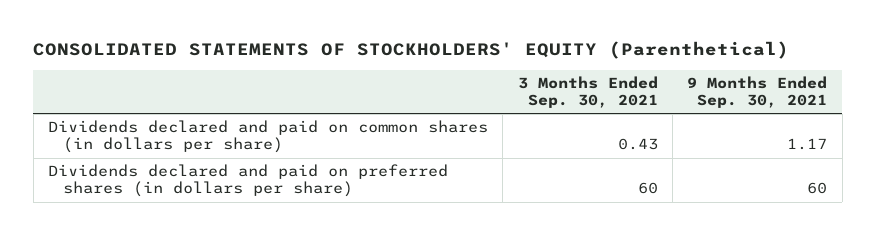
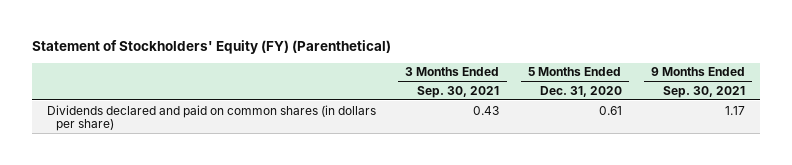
- CONSOLIDATED STATEMENTS OF STOCKHOLDERS' EQUITY (Parenthetical)
+ Statement of Stockholders' Equity (FY) (Parenthetical)
- | 3 Months Ended Sep. 30, 2021 | 9 Months Ended Sep. 30, 2021
+ | 3 Months Ended Sep. 30, 2021 | 5 Months Ended Dec. 31, 2020 | 9 Months Ended Sep. 30, 2021
- Dividends declared and paid on preferred shares (in dollars per share) | 60 | 60

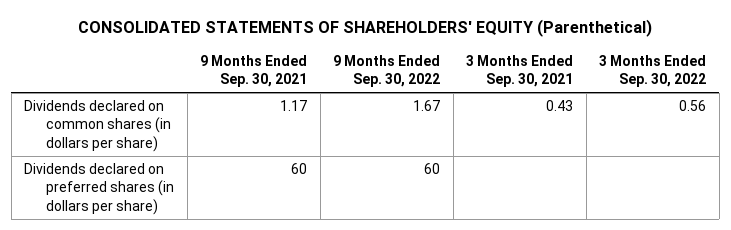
- Statement of Stockholders' Equity (FY) (Parenthetical)
+ CONSOLIDATED STATEMENTS OF SHAREHOLDERS' EQUITY (Parenthetical)
- | 3 Months Ended Sep. 30, 2021 | 5 Months Ended Dec. 31, 2020 | 9 Months Ended Sep. 30, 2021
+ | 9 Months Ended Sep. 30, 2021 | 9 Months Ended Sep. 30, 2022 | 3 Months Ended Sep. 30, 2021 | 3 Months Ended Sep. 30, 2022
- Dividends declared and paid on common shares (in dollars per share) | 0.43 | 0.61 | 1.17
+ Dividends declared on common shares (in dollars per share) | 1.17 | 1.67 | 0.43 | 0.56
+ Dividends declared on preferred shares (in dollars per share) | 60 | 60 | |

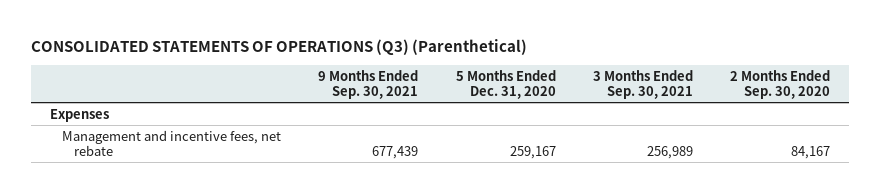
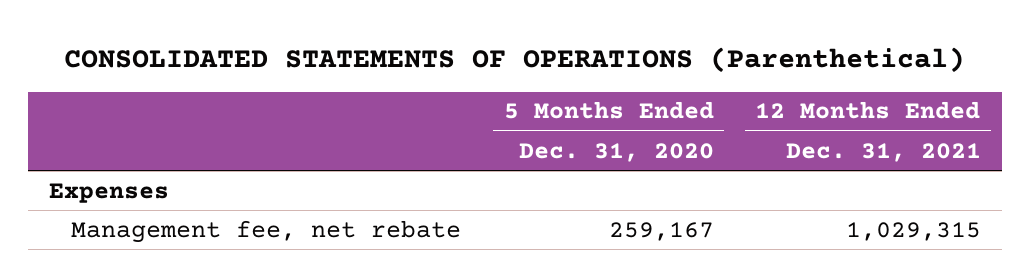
- CONSOLIDATED STATEMENTS OF OPERATIONS (Q3) (Parenthetical)
+ CONSOLIDATED STATEMENTS OF OPERATIONS (Parenthetical)
- | 9 Months Ended Sep. 30, 2021 | 5 Months Ended Dec. 31, 2020 | 3 Months Ended Sep. 30, 2021 | 2 Months Ended Sep. 30, 2020
+ | 5 Months Ended Dec. 31, 2020 | 12 Months Ended Dec. 31, 2021
- Management and incentive fees, net rebate | 677,439 | 259,167 | 256,989 | 84,167
+ Management fee, net rebate | 259,167 | 1,029,315

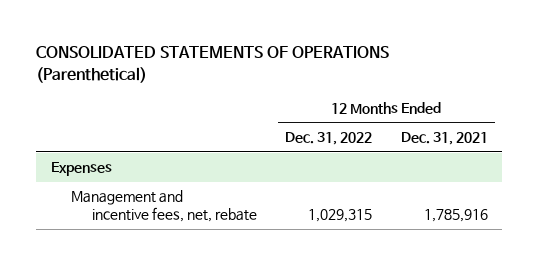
- | 5 Months Ended Dec. 31, 2020 | 12 Months Ended Dec. 31, 2021
+ | 12 Months Ended Dec. 31, 2022 | 12 Months Ended Dec. 31, 2021
- Management fee, net rebate | 259,167 | 1,029,315
+ Management and incentive fees, net, rebate | 1,029,315 | 1,785,916

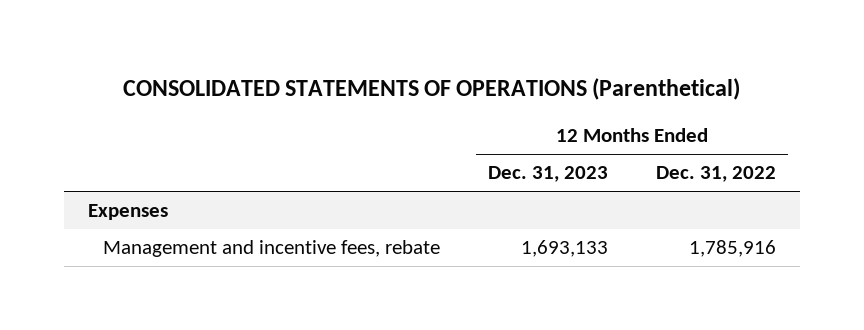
- | 12 Months Ended Dec. 31, 2022 | 12 Months Ended Dec. 31, 2021
+ | 12 Months Ended Dec. 31, 2023 | 12 Months Ended Dec. 31, 2022
- Management and incentive fees, net, rebate | 1,029,315 | 1,785,916
+ Management and incentive fees, rebate | 1,693,133 | 1,785,916

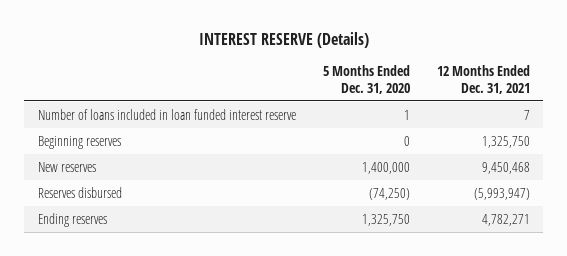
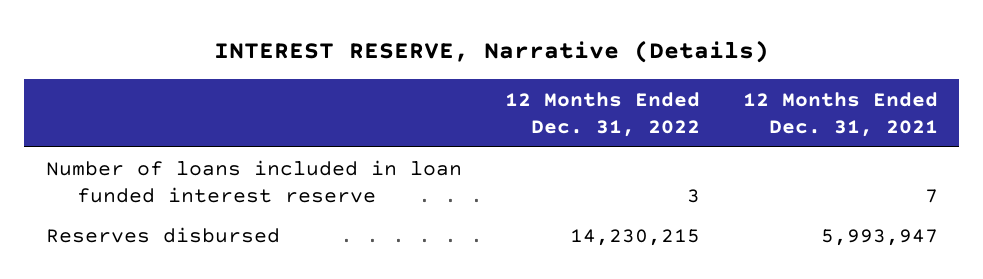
- INTEREST RESERVE (Details)
+ INTEREST RESERVE, Narrative (Details)
- | 5 Months Ended Dec. 31, 2020 | 12 Months Ended Dec. 31, 2021
+ | 12 Months Ended Dec. 31, 2022 | 12 Months Ended Dec. 31, 2021
- Beginning reserves | 0 | 1,325,750
- New reserves | 1,400,000 | 9,450,468
- Reserves disbursed | (74,250) | (5,993,947)
- Ending reserves | 1,325,750 | 4,782,271
+ Reserves disbursed | 14,230,215 | 5,993,947

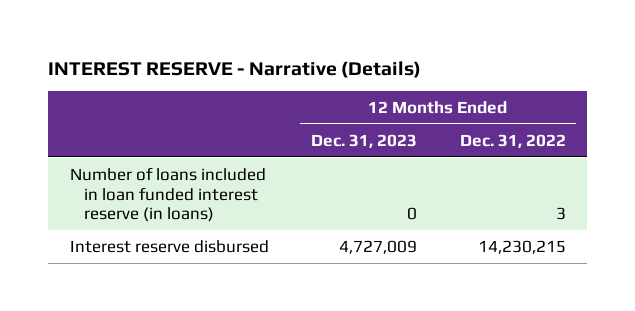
- INTEREST RESERVE, Narrative (Details)
+ INTEREST RESERVE - Narrative (Details)
- | 12 Months Ended Dec. 31, 2022 | 12 Months Ended Dec. 31, 2021
+ | 12 Months Ended Dec. 31, 2023 | 12 Months Ended Dec. 31, 2022
- Number of loans included in loan funded interest reserve | 3 | 7
- Reserves disbursed | 14,230,215 | 5,993,947
+ Number of loans included in loan funded interest reserve (in loans) | 0 | 3
+ Interest reserve disbursed | 4,727,009 | 14,230,215

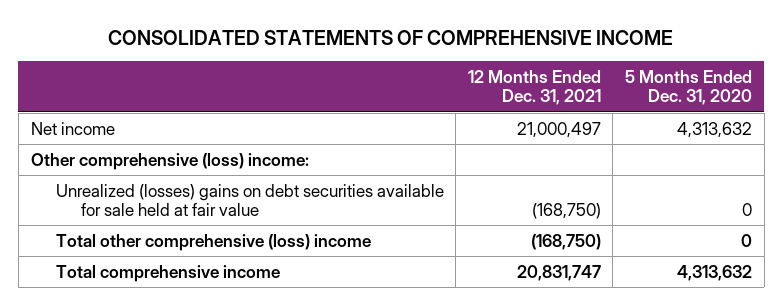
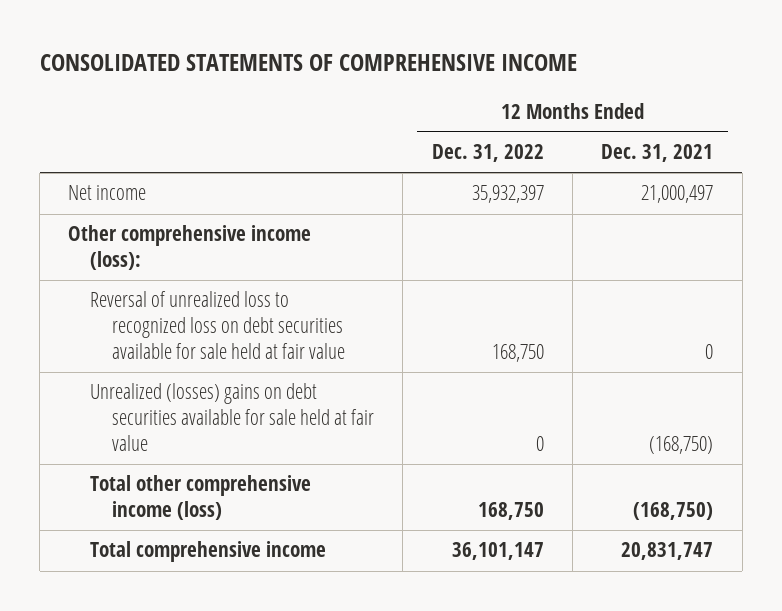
- | 12 Months Ended Dec. 31, 2021 | 5 Months Ended Dec. 31, 2020
+ | 12 Months Ended Dec. 31, 2022 | 12 Months Ended Dec. 31, 2021
- Other comprehensive (loss) income:
+ Other comprehensive income (loss):
+ Reversal of unrealized loss to recognized loss on debt securities available for sale held at fair value | 168,750 | 0
- Total other comprehensive (loss) income | (168,750) | 0
+ Total other comprehensive income (loss) | 168,750 | (168,750)

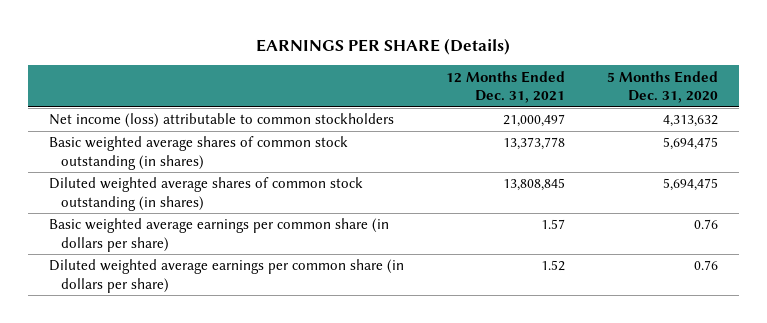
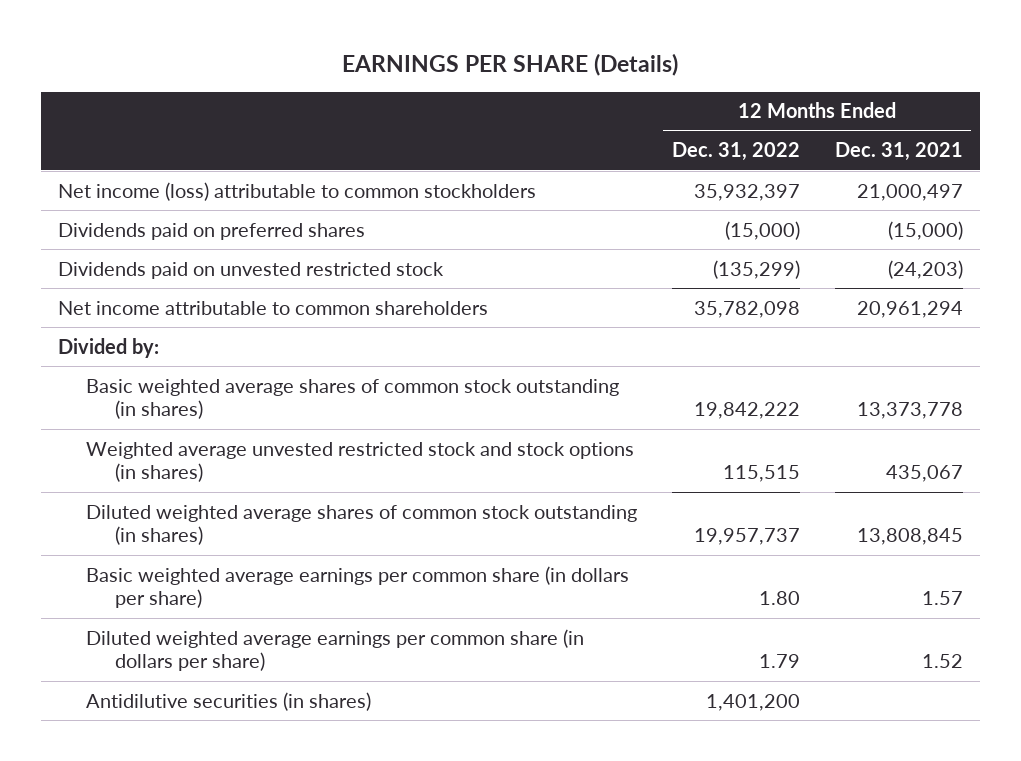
- | 12 Months Ended Dec. 31, 2021 | 5 Months Ended Dec. 31, 2020
+ | 12 Months Ended Dec. 31, 2022 | 12 Months Ended Dec. 31, 2021
+ Dividends paid on preferred shares | (15,000) | (15,000)
+ Dividends paid on unvested restricted stock | (135,299) | (24,203)
+ Net income attributable to common shareholders | 35,782,098 | 20,961,294
+ Divided by:
+ Weighted average unvested restricted stock and stock options (in shares) | 115,515 | 435,067
+ Antidilutive securities (in shares) | 1,401,200 |

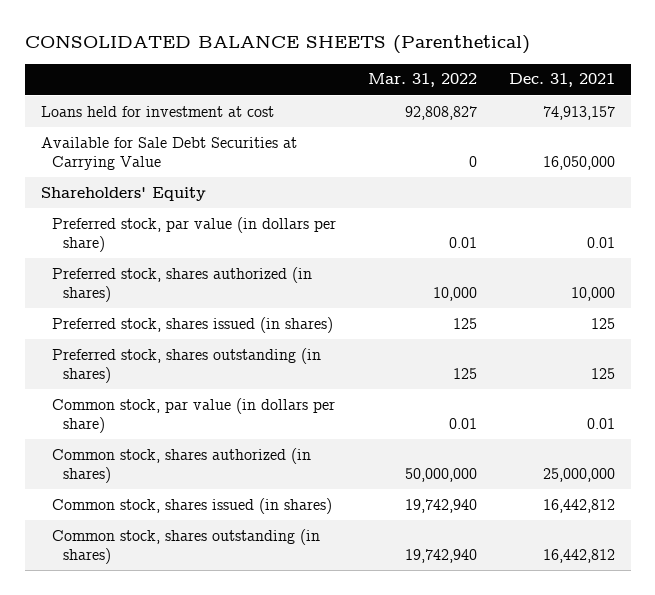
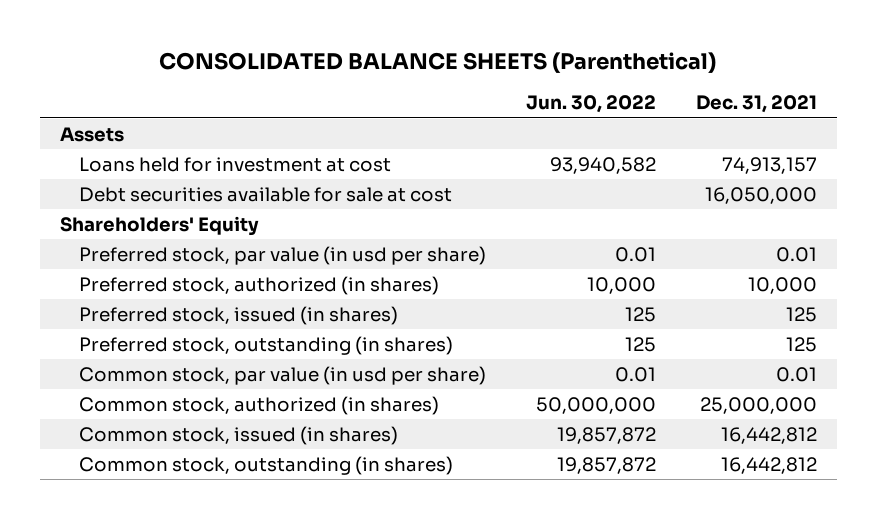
- | Mar. 31, 2022 | Dec. 31, 2021
+ | Jun. 30, 2022 | Dec. 31, 2021
+ Assets
- Available for Sale Debt Securities at Carrying Value | 0 | 16,050,000
+ Debt securities available for sale at cost | | 16,050,000
- Preferred stock, par value (in dollars per share) | 0.01 | 0.01
- Preferred stock, shares authorized (in shares) | 10,000 | 10,000
- Preferred stock, shares issued (in shares) | 125 | 125
- Preferred stock, shares outstanding (in shares) | 125 | 125
- Common stock, par value (in dollars per share) | 0.01 | 0.01
- Common stock, shares authorized (in shares) | 50,000,000 | 25,000,000
- Common stock, shares issued (in shares) | 19,742,940 | 16,442,812
- Common stock, shares outstanding (in shares) | 19,742,940 | 16,442,812
+ Preferred stock, par value (in usd per share) | 0.01 | 0.01
+ Preferred stock, authorized (in shares) | 10,000 | 10,000
+ Preferred stock, issued (in shares) | 125 | 125
+ Preferred stock, outstanding (in shares) | 125 | 125
+ Common stock, par value (in usd per share) | 0.01 | 0.01
+ Common stock, authorized (in shares) | 50,000,000 | 25,000,000
+ Common stock, issued (in shares) | 19,857,872 | 16,442,812
+ Common stock, outstanding (in shares) | 19,857,872 | 16,442,812

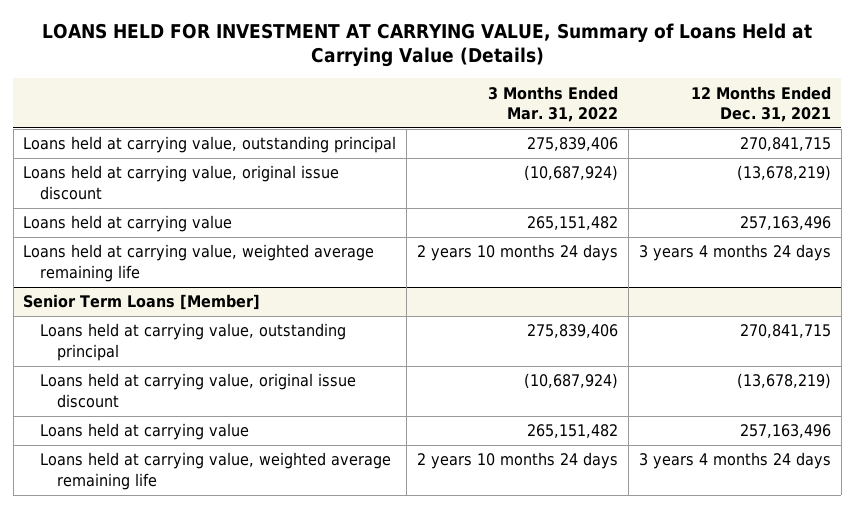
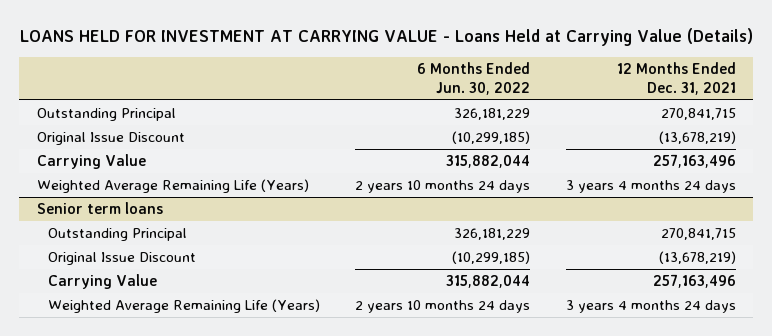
- LOANS HELD FOR INVESTMENT AT CARRYING VALUE, Summary of Loans Held at Carrying Value (Details)
+ LOANS HELD FOR INVESTMENT AT CARRYING VALUE - Loans Held at Carrying Value (Details)
- | 3 Months Ended Mar. 31, 2022 | 12 Months Ended Dec. 31, 2021
+ | 6 Months Ended Jun. 30, 2022 | 12 Months Ended Dec. 31, 2021
- Loans held at carrying value, outstanding principal | 275,839,406 | 270,841,715
- Loans held at carrying value, original issue discount | (10,687,924) | (13,678,219)
- Loans held at carrying value | 265,151,482 | 257,163,496
- Loans held at carrying value, weighted average remaining life | 2 years 10 months 24 days | 3 years 4 months 24 days
- Senior Term Loans [Member]
- Loans held at carrying value, outstanding principal | 275,839,406 | 270,841,715
- Loans held at carrying value, original issue discount | (10,687,924) | (13,678,219)
- Loans held at carrying value | 265,151,482 | 257,163,496
- Loans held at carrying value, weighted average remaining life | 2 years 10 months 24 days | 3 years 4 months 24 days
+ Outstanding Principal | 326,181,229 | 270,841,715
+ Original Issue Discount | (10,299,185) | (13,678,219)
+ Carrying Value | 315,882,044 | 257,163,496
+ Weighted Average Remaining Life (Years) | 2 years 10 months 24 days | 3 years 4 months 24 days
+ Senior term loans
+ Outstanding Principal | 326,181,229 | 270,841,715
+ Original Issue Discount | (10,299,185) | (13,678,219)
+ Carrying Value | 315,882,044 | 257,163,496
+ Weighted Average Remaining Life (Years) | 2 years 10 months 24 days | 3 years 4 months 24 days

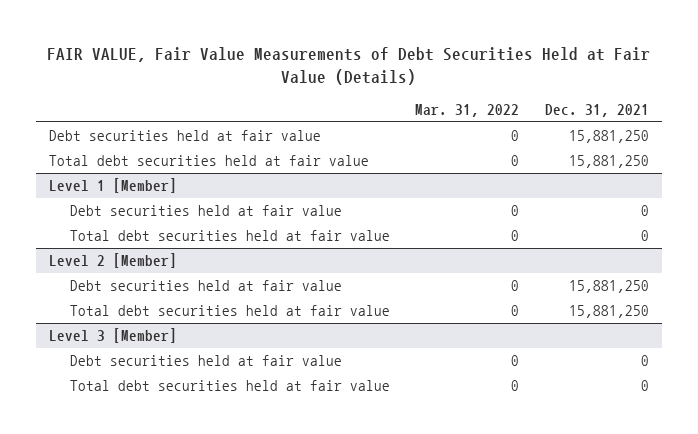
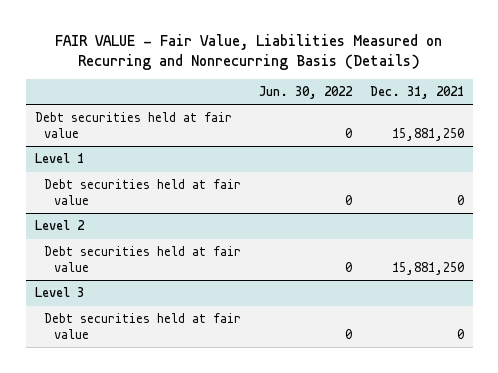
- FAIR VALUE, Fair Value Measurements of Debt Securities Held at Fair Value (Details)
+ FAIR VALUE - Fair Value, Liabilities Measured on Recurring and Nonrecurring Basis (Details)
- | Mar. 31, 2022 | Dec. 31, 2021
+ | Jun. 30, 2022 | Dec. 31, 2021
- Total debt securities held at fair value | 0 | 15,881,250
- Level 1 [Member]
+ Level 1
- Total debt securities held at fair value | 0 | 0
- Level 2 [Member]
+ Level 2
- Total debt securities held at fair value | 0 | 15,881,250
- Level 3 [Member]
+ Level 3
- Total debt securities held at fair value | 0 | 0

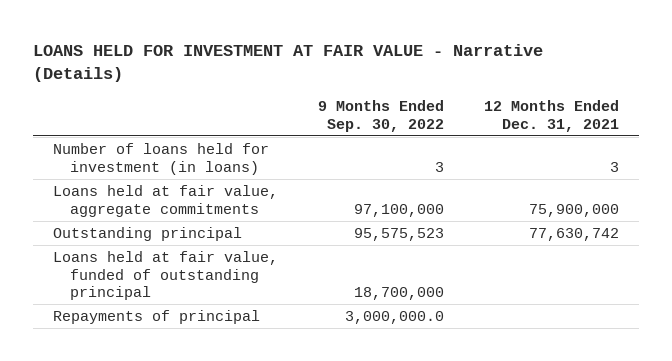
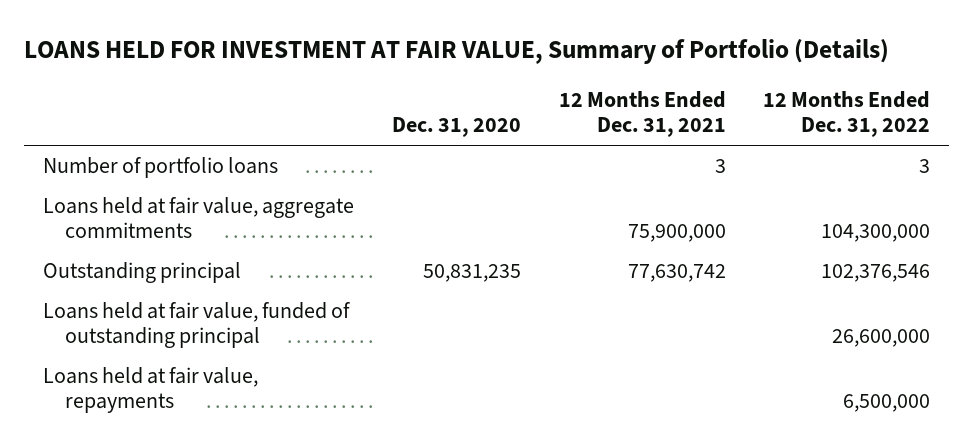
- LOANS HELD FOR INVESTMENT AT FAIR VALUE - Narrative (Details)
+ LOANS HELD FOR INVESTMENT AT FAIR VALUE, Summary of Portfolio (Details)
- | 9 Months Ended Sep. 30, 2022 | 12 Months Ended Dec. 31, 2021
+ | Dec. 31, 2020 | 12 Months Ended Dec. 31, 2021 | 12 Months Ended Dec. 31, 2022
- Number of loans held for investment (in loans) | 3 | 3
+ Number of portfolio loans | | 3 | 3
- Repayments of principal | 3,000,000.0 |
+ Loans held at fair value, repayments | | | 6,500,000

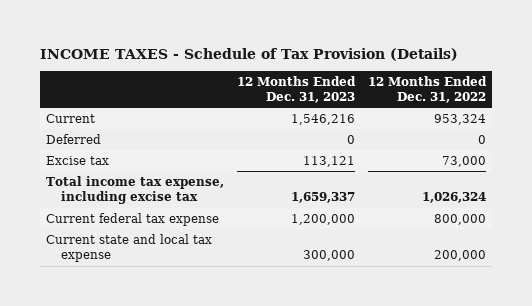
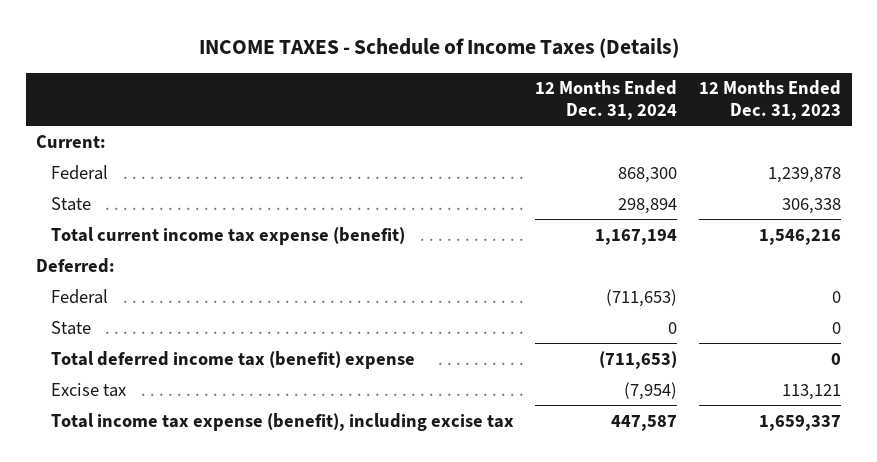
- INCOME TAXES - Schedule of Tax Provision (Details)
+ INCOME TAXES - Schedule of Income Taxes (Details)
- | 12 Months Ended Dec. 31, 2023 | 12 Months Ended Dec. 31, 2022
+ | 12 Months Ended Dec. 31, 2024 | 12 Months Ended Dec. 31, 2023
- Current | 1,546,216 | 953,324
- Deferred | 0 | 0
+ Current:
+ Federal | 868,300 | 1,239,878
+ State | 298,894 | 306,338
+ Total current income tax expense (benefit) | 1,167,194 | 1,546,216
+ Deferred:
+ Federal | (711,653) | 0
+ State | 0 | 0
+ Total deferred income tax (benefit) expense | (711,653) | 0
- Total income tax expense, including excise tax | 1,659,337 | 1,026,324
- Current federal tax expense | 1,200,000 | 800,000
- Current state and local tax expense | 300,000 | 200,000
+ Total income tax expense (benefit), including excise tax | 447,587 | 1,659,337

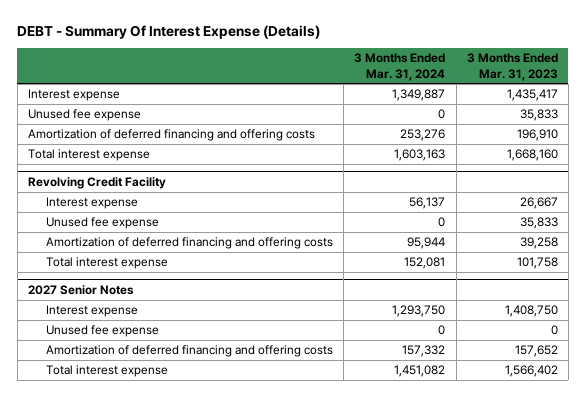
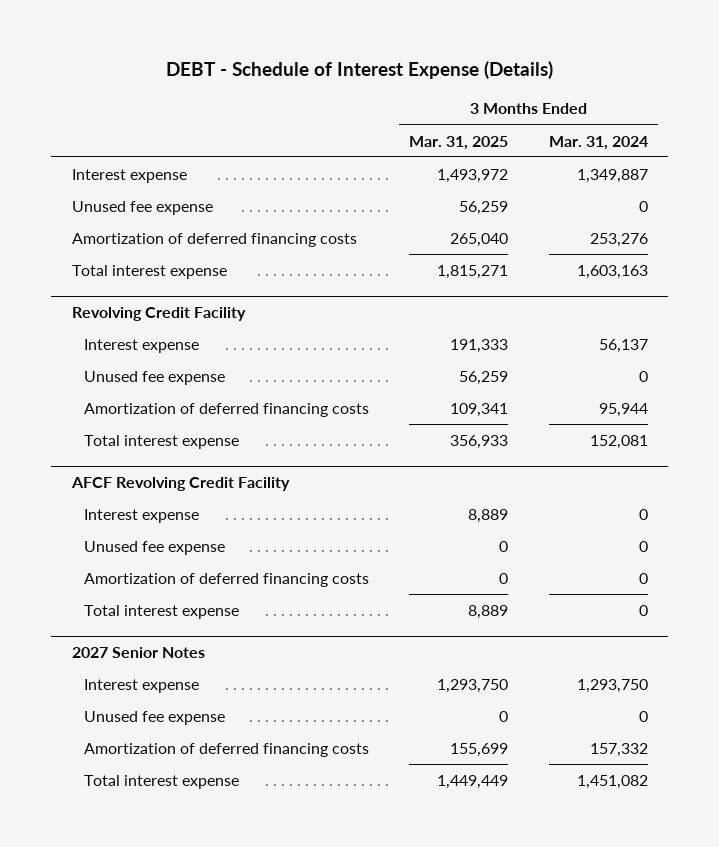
- DEBT - Summary Of Interest Expense (Details)
+ DEBT - Schedule of Interest Expense (Details)
- | 3 Months Ended Mar. 31, 2024 | 3 Months Ended Mar. 31, 2023
+ | 3 Months Ended Mar. 31, 2025 | 3 Months Ended Mar. 31, 2024
- Amortization of deferred financing and offering costs | 253,276 | 196,910
+ Amortization of deferred financing costs | 265,040 | 253,276
@ Revolving Credit Facility
- Amortization of deferred financing and offering costs | 95,944 | 39,258
+ Amortization of deferred financing costs | 109,341 | 95,944
+ AFCF Revolving Credit Facility
+ Interest expense | 8,889 | 0
+ Unused fee expense | 0 | 0
+ Amortization of deferred financing costs | 0 | 0
+ Total interest expense | 8,889 | 0
@ 2027 Senior Notes
- Amortization of deferred financing and offering costs | 157,332 | 157,652
+ Amortization of deferred financing costs | 155,699 | 157,332

